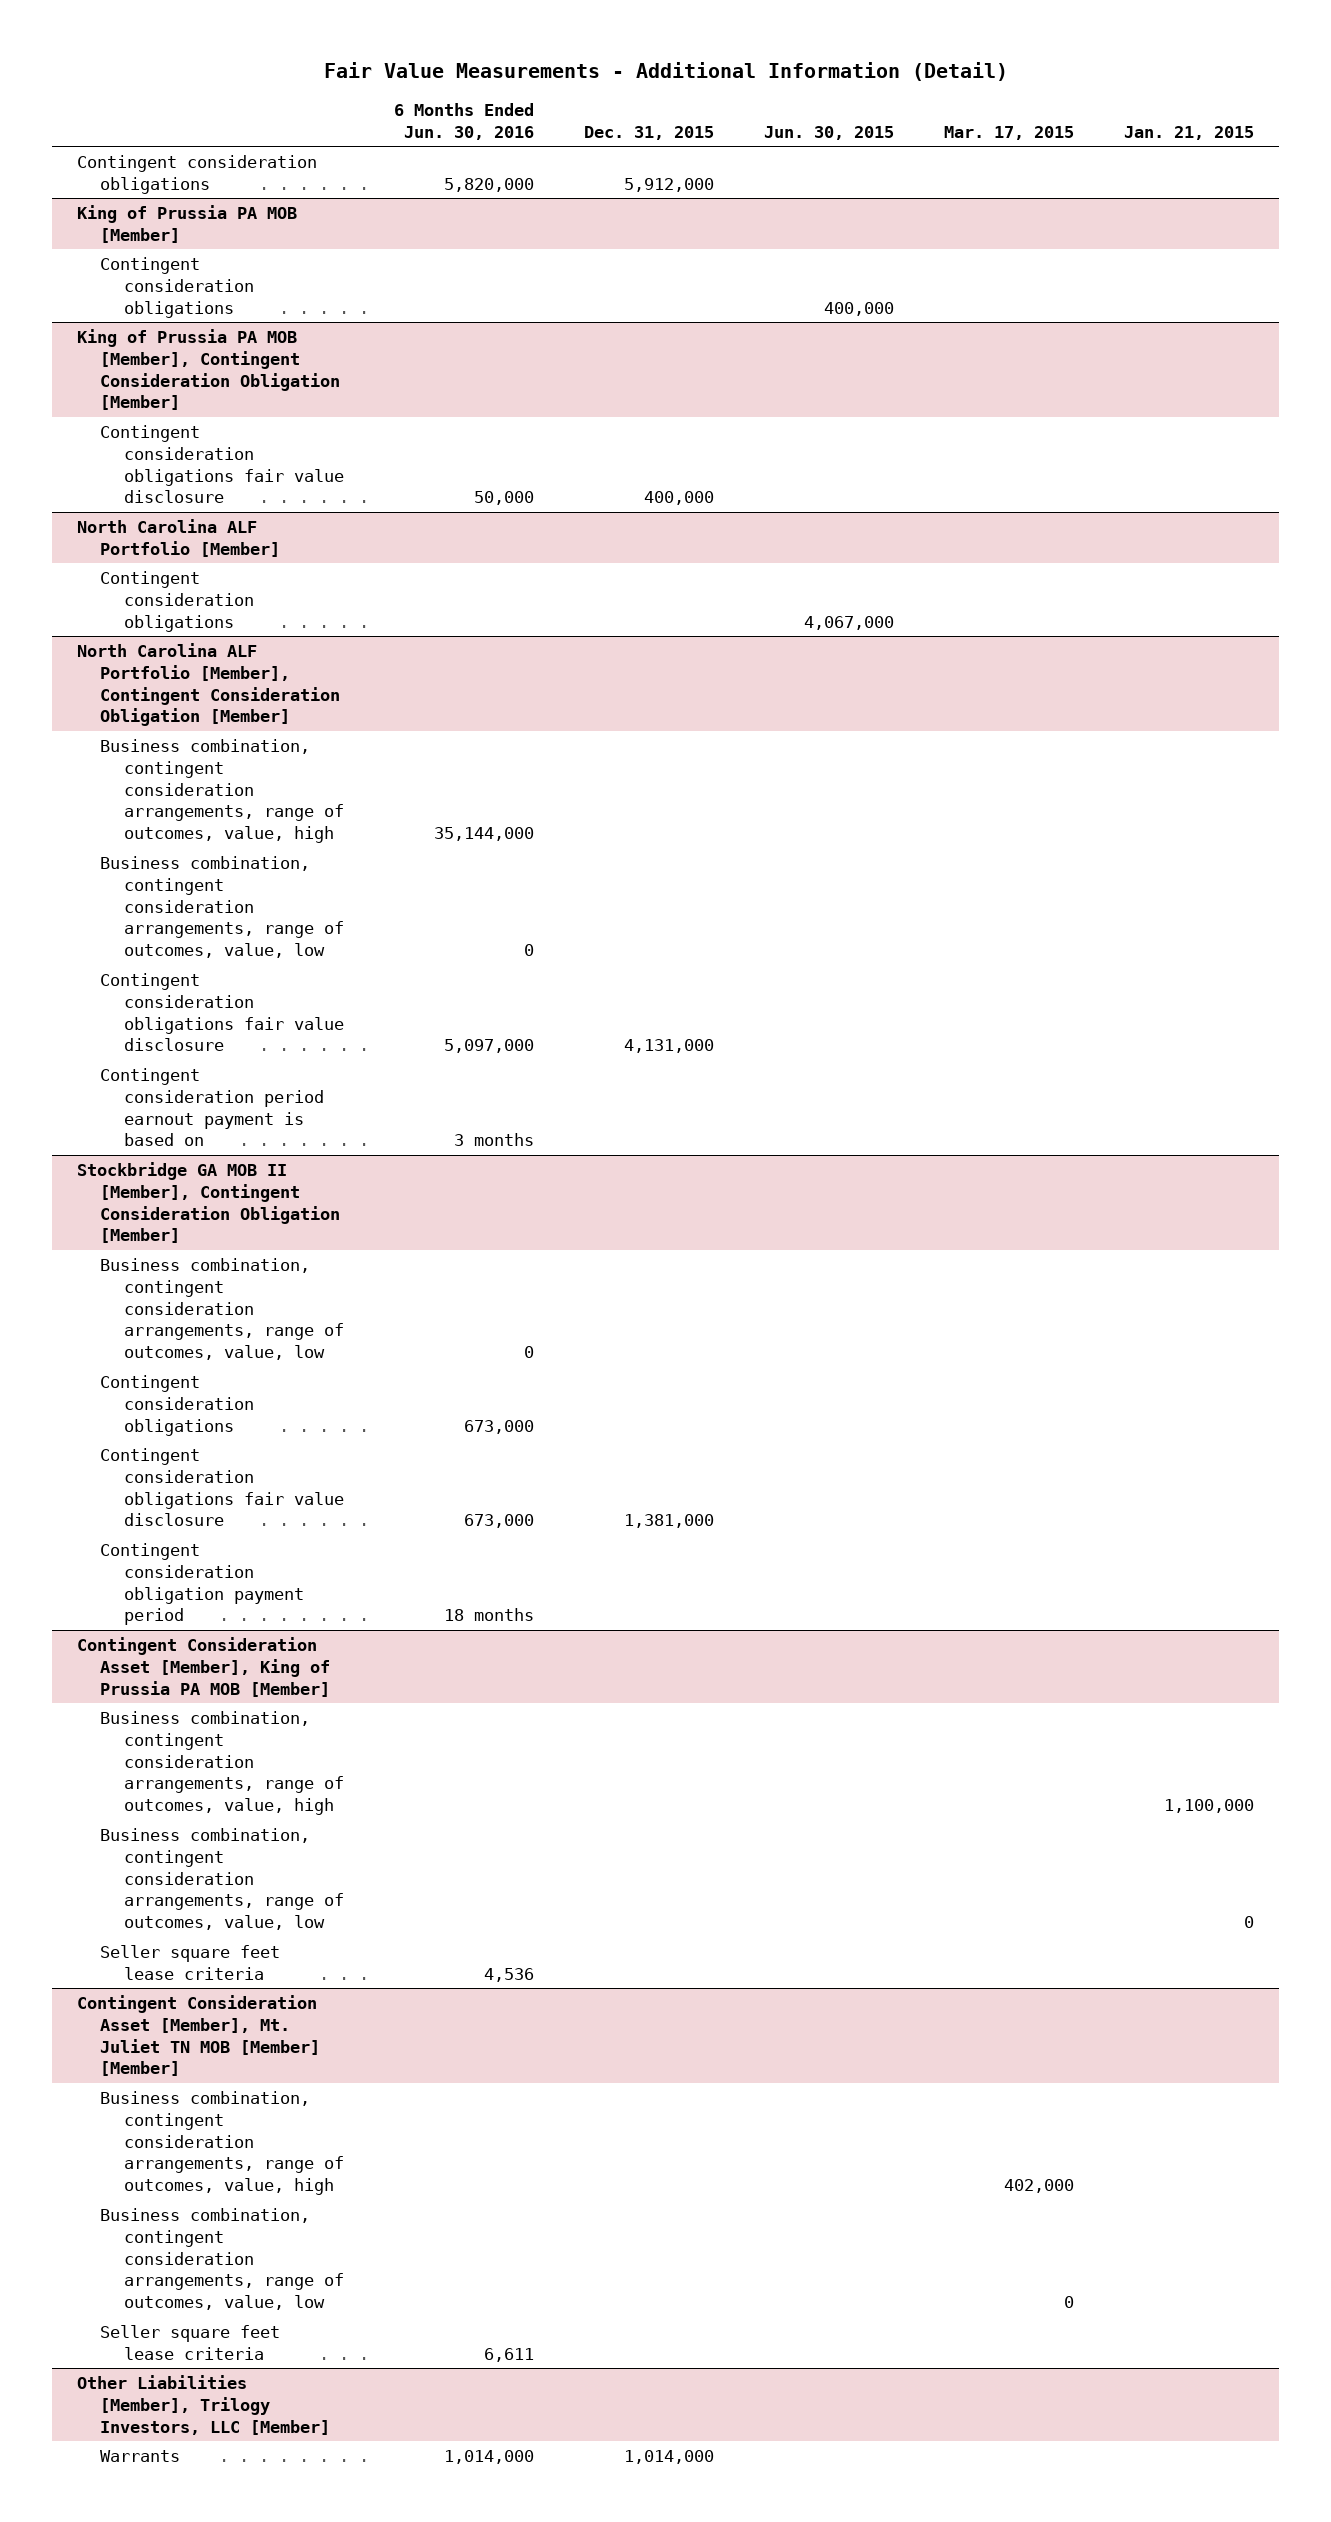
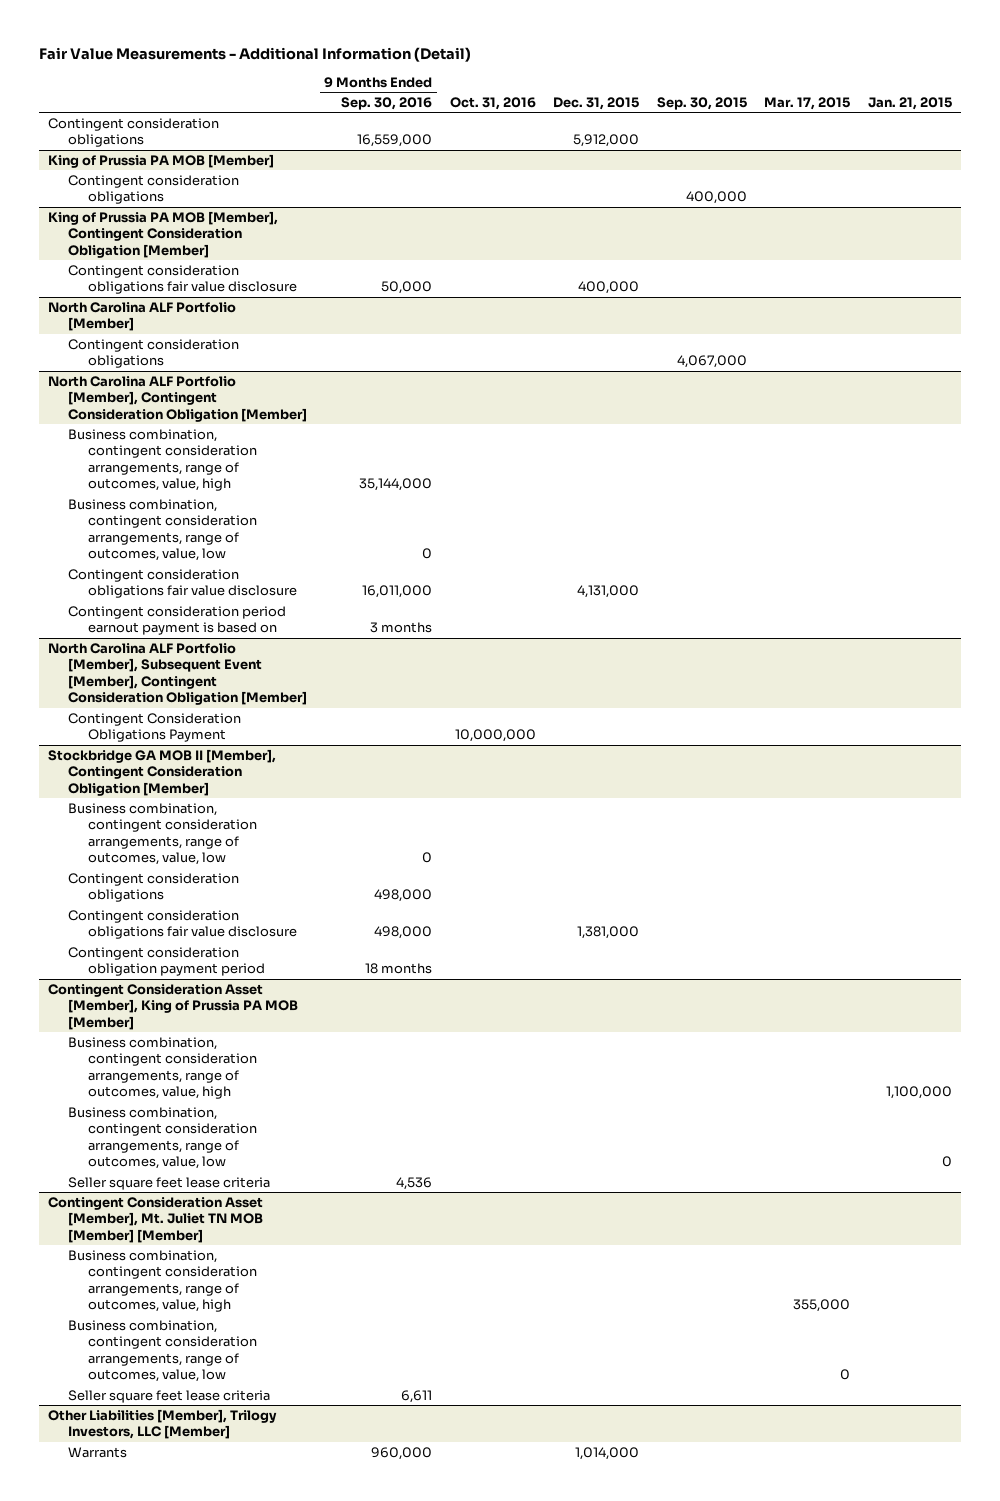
- | 6 Months Ended Jun. 30, 2016 | Dec. 31, 2015 | Jun. 30, 2015 | Mar. 17, 2015 | Jan. 21, 2015
+ | 9 Months Ended Sep. 30, 2016 | Oct. 31, 2016 | Dec. 31, 2015 | Sep. 30, 2015 | Mar. 17, 2015 | Jan. 21, 2015
+ North Carolina ALF Portfolio [Member], Subsequent Event [Member], Contingent Consideration Obligation [Member]
+ Contingent Consideration Obligations Payment | | 10,000,000 | | | |
@ Contingent Consideration Asset [Member], Mt. Juliet TN MOB [Member] [Member]
- Business combination, contingent consideration arrangements, range of outcomes, value, high | | | | 402,000 |
+ Business combination, contingent consideration arrangements, range of outcomes, value, high | | | | | 355,000 |

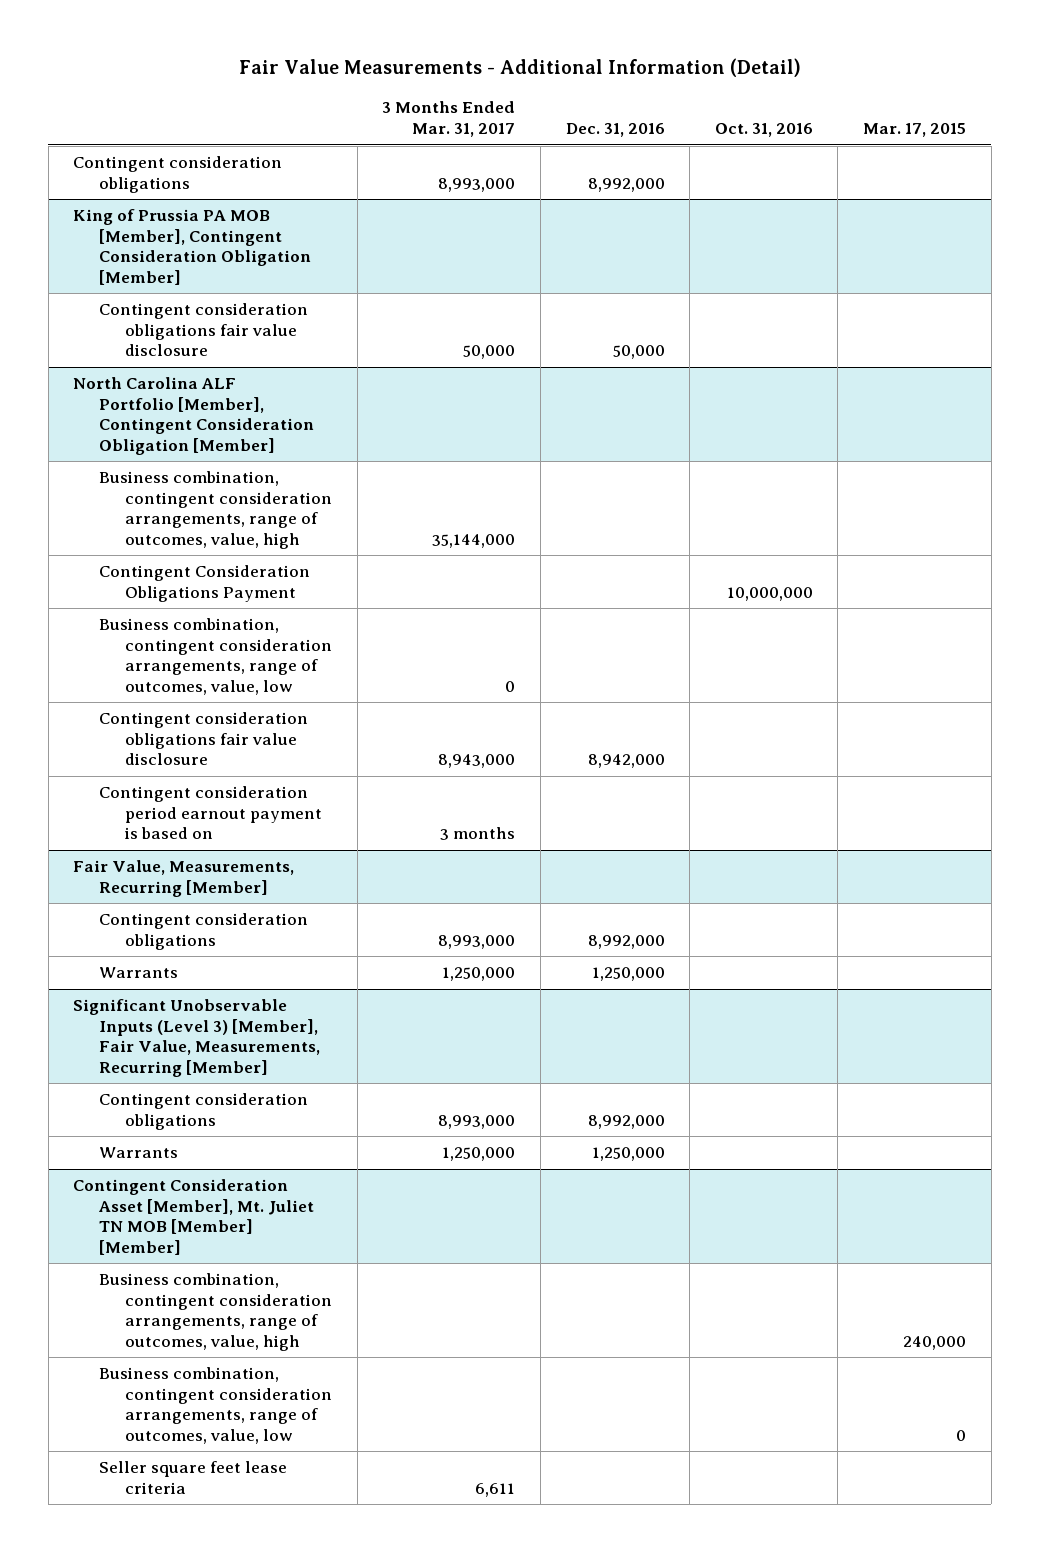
- | 9 Months Ended Sep. 30, 2016 | Oct. 31, 2016 | Dec. 31, 2015 | Sep. 30, 2015 | Mar. 17, 2015 | Jan. 21, 2015
+ | 3 Months Ended Mar. 31, 2017 | Dec. 31, 2016 | Oct. 31, 2016 | Mar. 17, 2015
- King of Prussia PA MOB [Member]
- Contingent consideration obligations | | | | 400,000 | |
- North Carolina ALF Portfolio [Member]
- Contingent consideration obligations | | | | 4,067,000 | |
@ North Carolina ALF Portfolio [Member], Contingent Consideration Obligation [Member]
+ Contingent Consideration Obligations Payment | | | 10,000,000 |
- North Carolina ALF Portfolio [Member], Subsequent Event [Member], Contingent Consideration Obligation [Member]
- Contingent Consideration Obligations Payment | | 10,000,000 | | | |
- Stockbridge GA MOB II [Member], Contingent Consideration Obligation [Member]
- Business combination, contingent consideration arrangements, range of outcomes, value, low | 0 | | | | |
- Contingent consideration obligations | 498,000 | | | | |
- Contingent consideration obligations fair value disclosure | 498,000 | | 1,381,000 | | |
- Contingent consideration obligation payment period | 18 months | | | | |
- Contingent Consideration Asset [Member], King of Prussia PA MOB [Member]
- Business combination, contingent consideration arrangements, range of outcomes, value, high | | | | | | 1,100,000
- Business combination, contingent consideration arrangements, range of outcomes, value, low | | | | | | 0
- Seller square feet lease criteria | 4,536 | | | | |
+ Fair Value, Measurements, Recurring [Member]
+ Contingent consideration obligations | 8,993,000 | 8,992,000 | |
+ Warrants | 1,250,000 | 1,250,000 | |
+ Significant Unobservable Inputs (Level 3) [Member], Fair Value, Measurements, Recurring [Member]
+ Contingent consideration obligations | 8,993,000 | 8,992,000 | |
+ Warrants | 1,250,000 | 1,250,000 | |
@ Contingent Consideration Asset [Member], Mt. Juliet TN MOB [Member] [Member]
- Business combination, contingent consideration arrangements, range of outcomes, value, high | | | | | 355,000 |
+ Business combination, contingent consideration arrangements, range of outcomes, value, high | | | | 240,000
- Other Liabilities [Member], Trilogy Investors, LLC [Member]
- Warrants | 960,000 | | 1,014,000 | | |

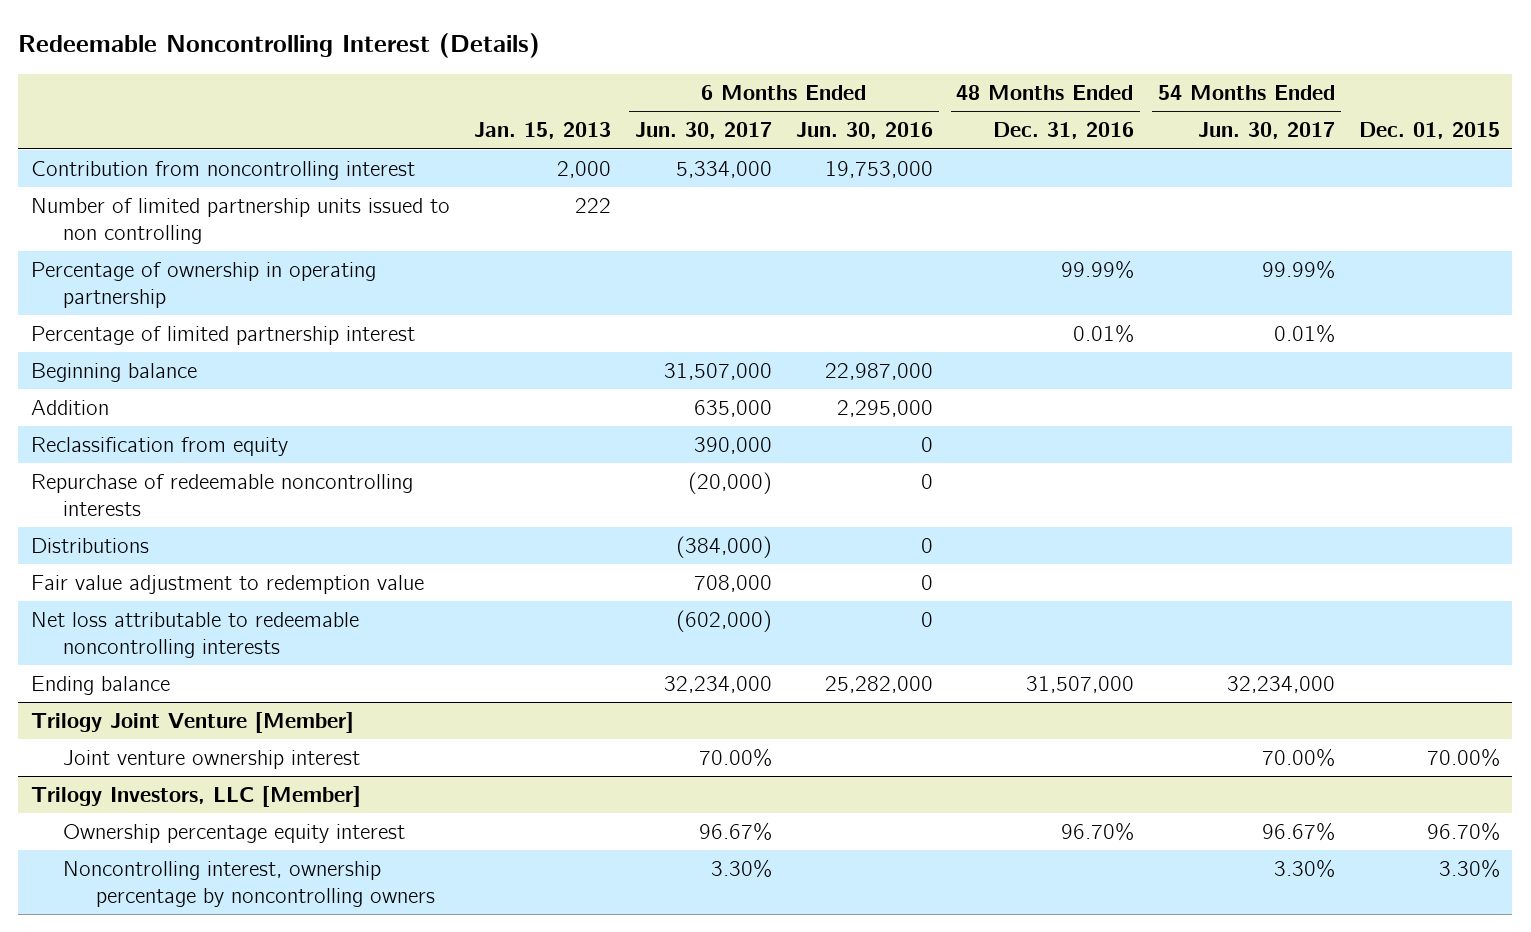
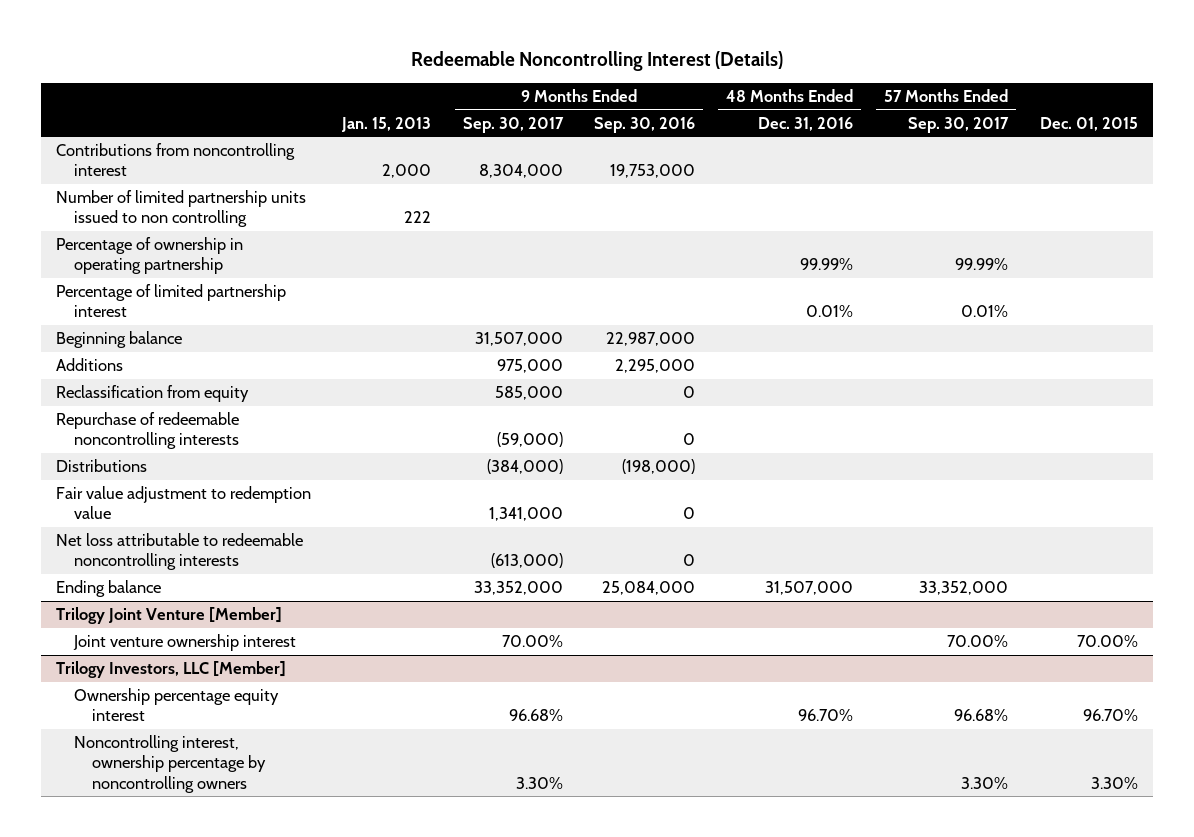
- | Jan. 15, 2013 | 6 Months Ended Jun. 30, 2017 | 6 Months Ended Jun. 30, 2016 | 48 Months Ended Dec. 31, 2016 | 54 Months Ended Jun. 30, 2017 | Dec. 01, 2015
+ | Jan. 15, 2013 | 9 Months Ended Sep. 30, 2017 | 9 Months Ended Sep. 30, 2016 | 48 Months Ended Dec. 31, 2016 | 57 Months Ended Sep. 30, 2017 | Dec. 01, 2015
- Contribution from noncontrolling interest | 2,000 | 5,334,000 | 19,753,000 | | |
+ Contributions from noncontrolling interest | 2,000 | 8,304,000 | 19,753,000 | | |
- Addition | | 635,000 | 2,295,000 | | |
+ Additions | | 975,000 | 2,295,000 | | |

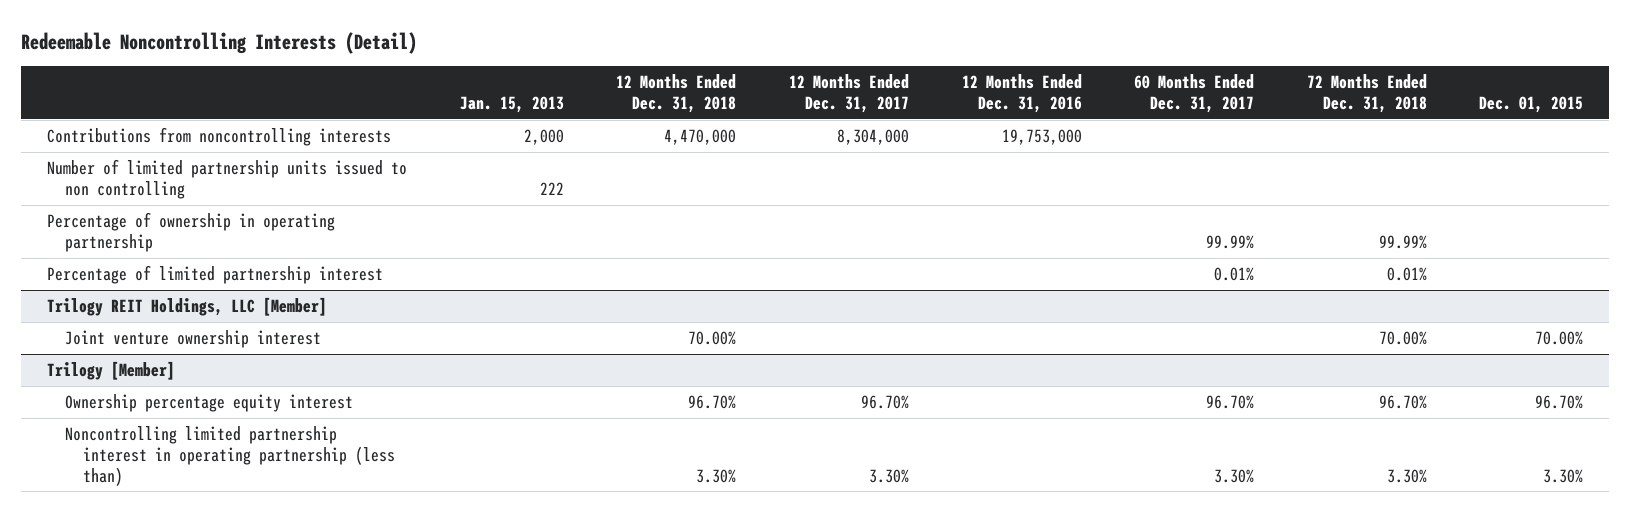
- Redeemable Noncontrolling Interest (Details)
+ Redeemable Noncontrolling Interests (Detail)
- | Jan. 15, 2013 | 9 Months Ended Sep. 30, 2017 | 9 Months Ended Sep. 30, 2016 | 48 Months Ended Dec. 31, 2016 | 57 Months Ended Sep. 30, 2017 | Dec. 01, 2015
+ | Jan. 15, 2013 | 12 Months Ended Dec. 31, 2018 | 12 Months Ended Dec. 31, 2017 | 12 Months Ended Dec. 31, 2016 | 60 Months Ended Dec. 31, 2017 | 72 Months Ended Dec. 31, 2018 | Dec. 01, 2015
- Contributions from noncontrolling interest | 2,000 | 8,304,000 | 19,753,000 | | |
+ Contributions from noncontrolling interests | 2,000 | 4,470,000 | 8,304,000 | 19,753,000 | | |
- Beginning balance | | 31,507,000 | 22,987,000 | | |
- Additions | | 975,000 | 2,295,000 | | |
- Reclassification from equity | | 585,000 | 0 | | |
- Repurchase of redeemable noncontrolling interests | | (59,000) | 0 | | |
- Distributions | | (384,000) | (198,000) | | |
- Fair value adjustment to redemption value | | 1,341,000 | 0 | | |
- Net loss attributable to redeemable noncontrolling interests | | (613,000) | 0 | | |
- Ending balance | | 33,352,000 | 25,084,000 | 31,507,000 | 33,352,000 |
- Trilogy Joint Venture [Member]
+ Trilogy REIT Holdings, LLC [Member]
- Trilogy Investors, LLC [Member]
+ Trilogy [Member]
- Noncontrolling interest, ownership percentage by noncontrolling owners | | 3.30% | | | 3.30% | 3.30%
+ Noncontrolling limited partnership interest in operating partnership (less than) | | 3.30% | 3.30% | | 3.30% | 3.30% | 3.30%

